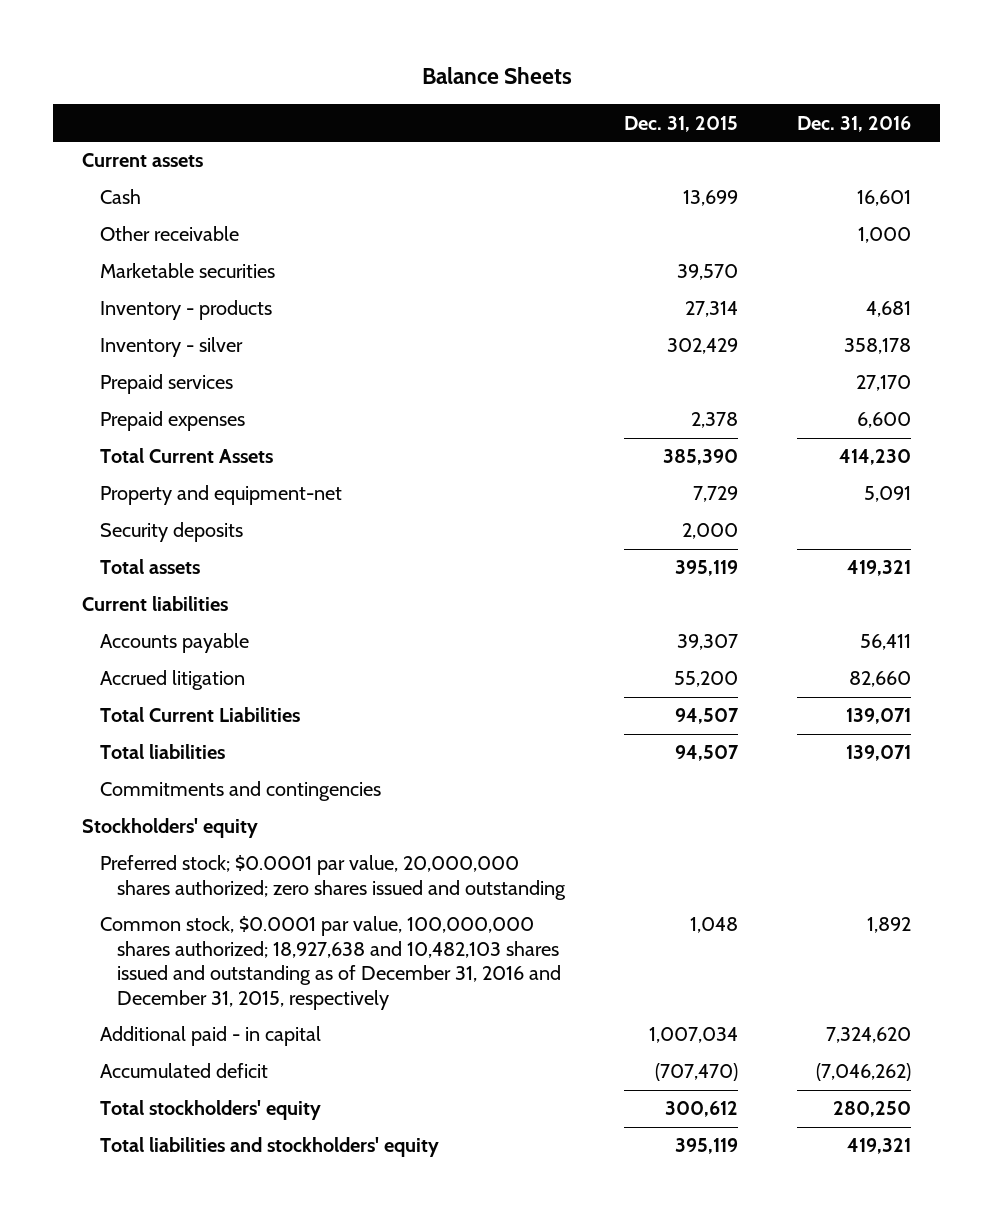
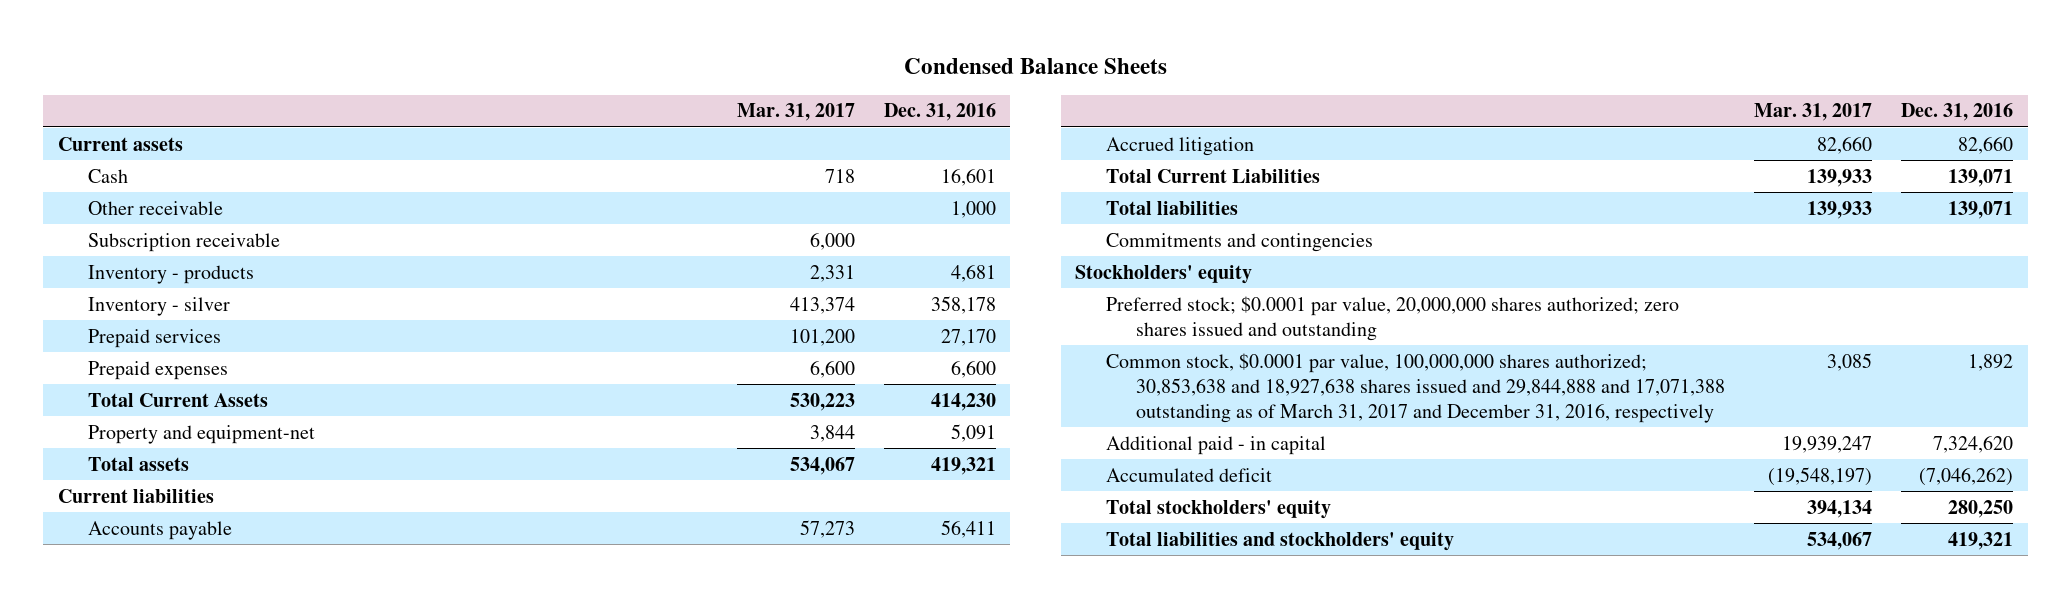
- Balance Sheets
+ Condensed Balance Sheets
- | Dec. 31, 2015 | Dec. 31, 2016
+ | Mar. 31, 2017 | Dec. 31, 2016
- Marketable securities | 39,570 |
+ Subscription receivable | 6,000 |
- Security deposits | 2,000 |
- Common stock, $0.0001 par value, 100,000,000 shares authorized; 18,927,638 and 10,482,103 shares issued and outstanding as of December 31, 2016 and December 31, 2015, respectively | 1,048 | 1,892
+ Common stock, $0.0001 par value, 100,000,000 shares authorized; 30,853,638 and 18,927,638 shares issued and 29,844,888 and 17,071,388 outstanding as of March 31, 2017 and December 31, 2016, respectively | 3,085 | 1,892

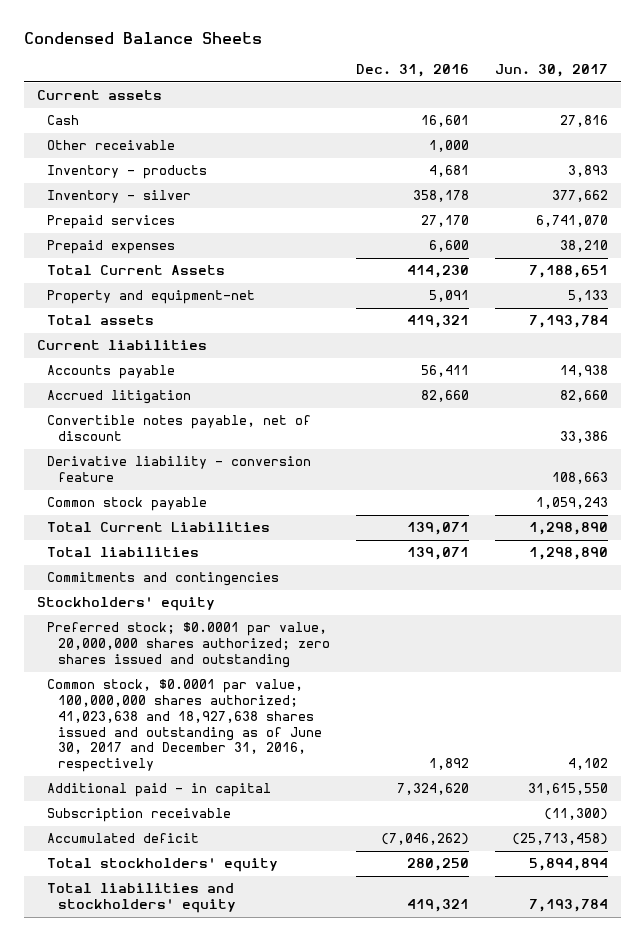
- | Mar. 31, 2017 | Dec. 31, 2016
+ | Dec. 31, 2016 | Jun. 30, 2017
+ Convertible notes payable, net of discount | | 33,386
+ Derivative liability - conversion feature | | 108,663
+ Common stock payable | | 1,059,243
- Common stock, $0.0001 par value, 100,000,000 shares authorized; 30,853,638 and 18,927,638 shares issued and 29,844,888 and 17,071,388 outstanding as of March 31, 2017 and December 31, 2016, respectively | 3,085 | 1,892
+ Common stock, $0.0001 par value, 100,000,000 shares authorized; 41,023,638 and 18,927,638 shares issued and outstanding as of June 30, 2017 and December 31, 2016, respectively | 1,892 | 4,102
moved down: Subscription receivable | | (11,300)

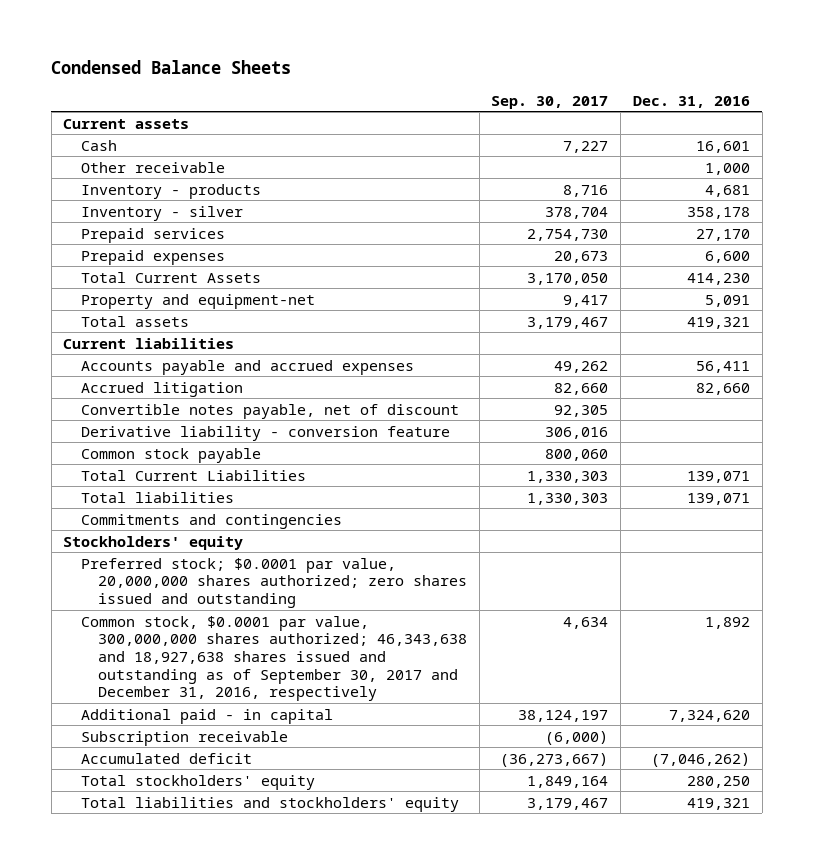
- | Dec. 31, 2016 | Jun. 30, 2017
+ | Sep. 30, 2017 | Dec. 31, 2016
- Accounts payable | 56,411 | 14,938
+ Accounts payable and accrued expenses | 49,262 | 56,411
- Common stock, $0.0001 par value, 100,000,000 shares authorized; 41,023,638 and 18,927,638 shares issued and outstanding as of June 30, 2017 and December 31, 2016, respectively | 1,892 | 4,102
+ Common stock, $0.0001 par value, 300,000,000 shares authorized; 46,343,638 and 18,927,638 shares issued and outstanding as of September 30, 2017 and December 31, 2016, respectively | 4,634 | 1,892

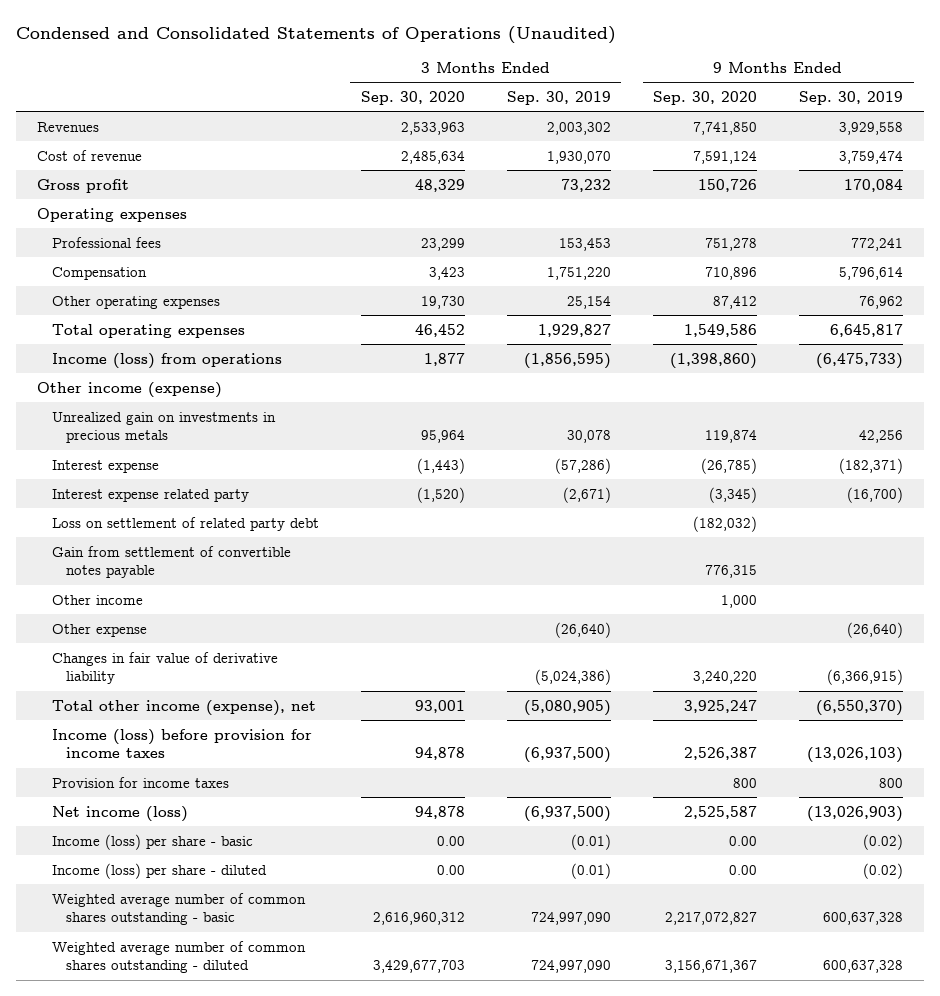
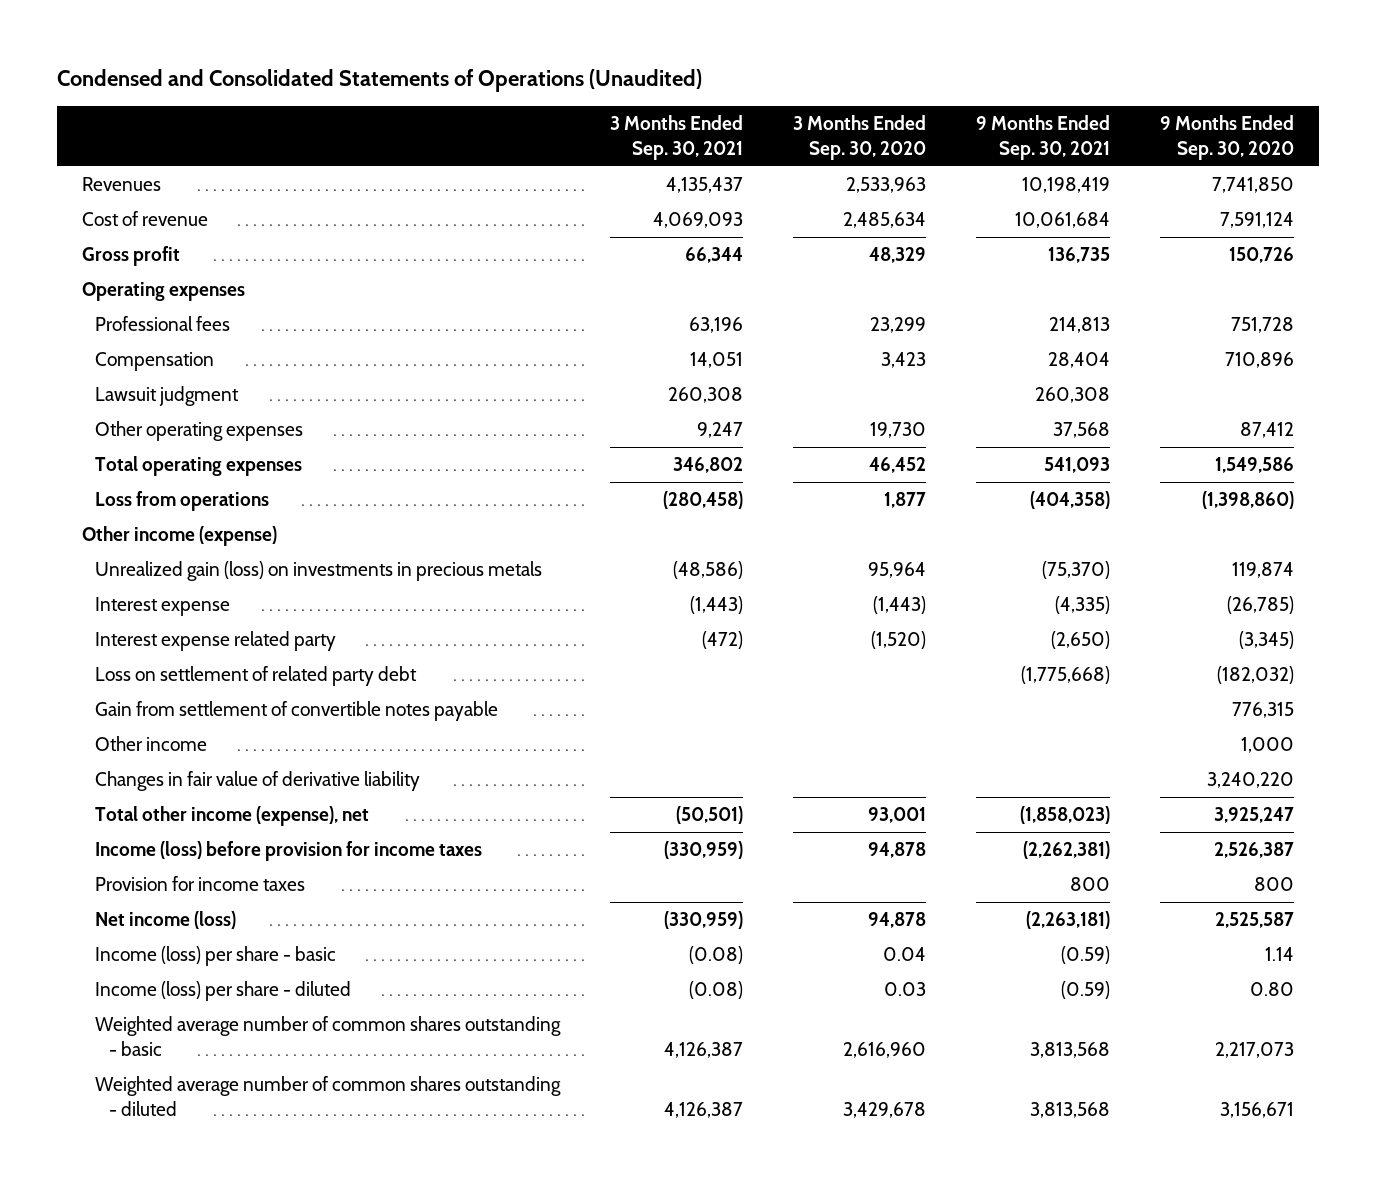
- | 3 Months Ended Sep. 30, 2020 | 3 Months Ended Sep. 30, 2019 | 9 Months Ended Sep. 30, 2020 | 9 Months Ended Sep. 30, 2019
+ | 3 Months Ended Sep. 30, 2021 | 3 Months Ended Sep. 30, 2020 | 9 Months Ended Sep. 30, 2021 | 9 Months Ended Sep. 30, 2020
- Professional fees | 23,299 | 153,453 | 751,278 | 772,241
+ Professional fees | 63,196 | 23,299 | 214,813 | 751,728
+ Lawsuit judgment | 260,308 | | 260,308 |
- Income (loss) from operations | 1,877 | (1,856,595) | (1,398,860) | (6,475,733)
+ Loss from operations | (280,458) | 1,877 | (404,358) | (1,398,860)
- Unrealized gain on investments in precious metals | 95,964 | 30,078 | 119,874 | 42,256
+ Unrealized gain (loss) on investments in precious metals | (48,586) | 95,964 | (75,370) | 119,874
- Other expense | | (26,640) | | (26,640)
- Income (loss) per share - basic | 0.00 | (0.01) | 0.00 | (0.02)
- Income (loss) per share - diluted | 0.00 | (0.01) | 0.00 | (0.02)
- Weighted average number of common shares outstanding - basic | 2,616,960,312 | 724,997,090 | 2,217,072,827 | 600,637,328
- Weighted average number of common shares outstanding - diluted | 3,429,677,703 | 724,997,090 | 3,156,671,367 | 600,637,328
+ Income (loss) per share - basic | (0.08) | 0.04 | (0.59) | 1.14
+ Income (loss) per share - diluted | (0.08) | 0.03 | (0.59) | 0.80
+ Weighted average number of common shares outstanding - basic | 4,126,387 | 2,616,960 | 3,813,568 | 2,217,073
+ Weighted average number of common shares outstanding - diluted | 4,126,387 | 3,429,678 | 3,813,568 | 3,156,671

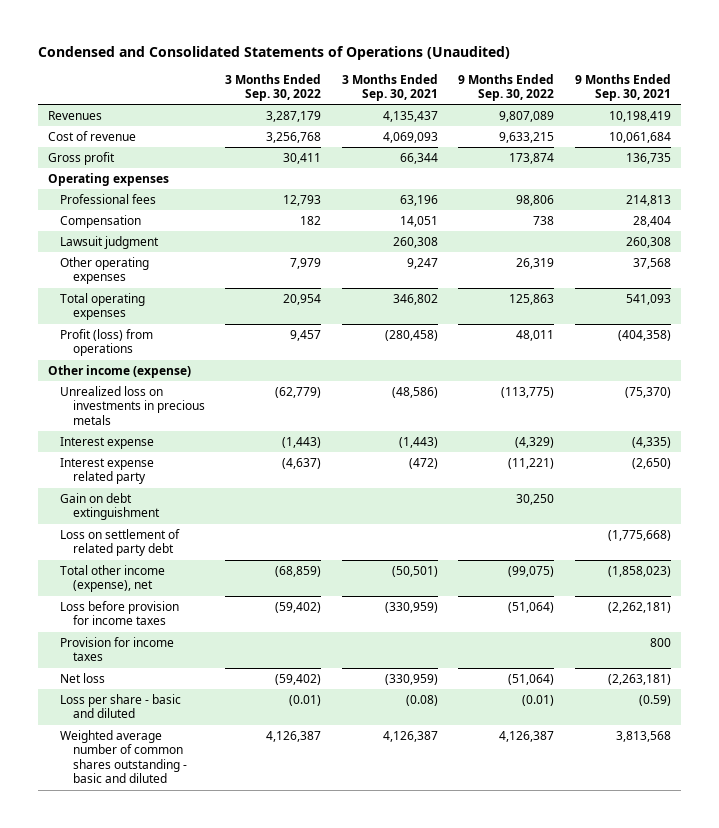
- | 3 Months Ended Sep. 30, 2021 | 3 Months Ended Sep. 30, 2020 | 9 Months Ended Sep. 30, 2021 | 9 Months Ended Sep. 30, 2020
+ | 3 Months Ended Sep. 30, 2022 | 3 Months Ended Sep. 30, 2021 | 9 Months Ended Sep. 30, 2022 | 9 Months Ended Sep. 30, 2021
- Loss from operations | (280,458) | 1,877 | (404,358) | (1,398,860)
+ Profit (loss) from operations | 9,457 | (280,458) | 48,011 | (404,358)
- Unrealized gain (loss) on investments in precious metals | (48,586) | 95,964 | (75,370) | 119,874
+ Unrealized loss on investments in precious metals | (62,779) | (48,586) | (113,775) | (75,370)
+ Gain on debt extinguishment | | | 30,250 |
- Gain from settlement of convertible notes payable | | | | 776,315
- Other income | | | | 1,000
- Changes in fair value of derivative liability | | | | 3,240,220
- Income (loss) before provision for income taxes | (330,959) | 94,878 | (2,262,381) | 2,526,387
+ Loss before provision for income taxes | (59,402) | (330,959) | (51,064) | (2,262,181)
- Net income (loss) | (330,959) | 94,878 | (2,263,181) | 2,525,587
- Income (loss) per share - basic | (0.08) | 0.04 | (0.59) | 1.14
- Income (loss) per share - diluted | (0.08) | 0.03 | (0.59) | 0.80
- Weighted average number of common shares outstanding - basic | 4,126,387 | 2,616,960 | 3,813,568 | 2,217,073
- Weighted average number of common shares outstanding - diluted | 4,126,387 | 3,429,678 | 3,813,568 | 3,156,671
+ Net loss | (59,402) | (330,959) | (51,064) | (2,263,181)
+ Loss per share - basic and diluted | (0.01) | (0.08) | (0.01) | (0.59)
+ Weighted average number of common shares outstanding - basic and diluted | 4,126,387 | 4,126,387 | 4,126,387 | 3,813,568

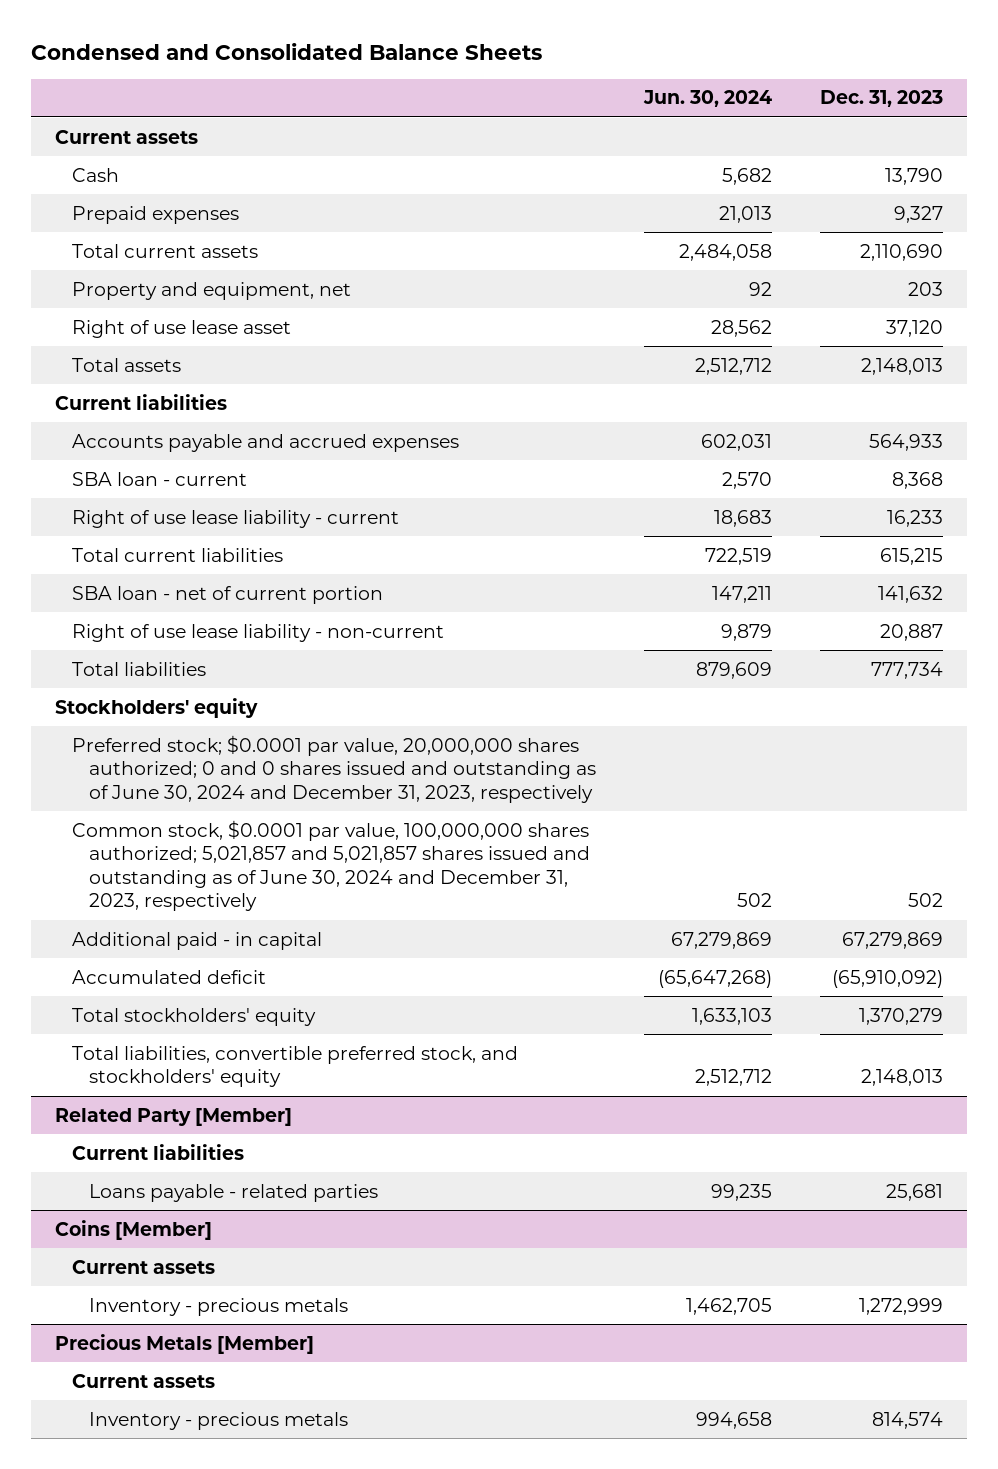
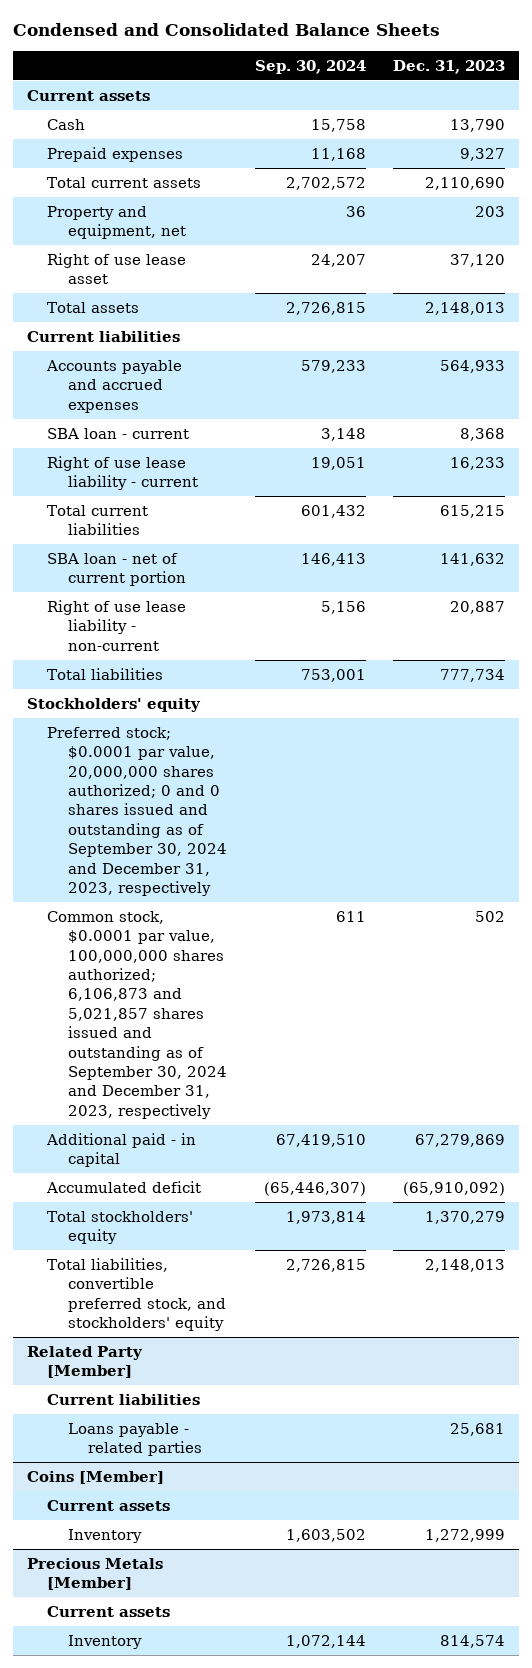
- | Jun. 30, 2024 | Dec. 31, 2023
+ | Sep. 30, 2024 | Dec. 31, 2023
- Preferred stock; $0.0001 par value, 20,000,000 shares authorized; 0 and 0 shares issued and outstanding as of June 30, 2024 and December 31, 2023, respectively
- Common stock, $0.0001 par value, 100,000,000 shares authorized; 5,021,857 and 5,021,857 shares issued and outstanding as of June 30, 2024 and December 31, 2023, respectively | 502 | 502
+ Preferred stock; $0.0001 par value, 20,000,000 shares authorized; 0 and 0 shares issued and outstanding as of September 30, 2024 and December 31, 2023, respectively
+ Common stock, $0.0001 par value, 100,000,000 shares authorized; 6,106,873 and 5,021,857 shares issued and outstanding as of September 30, 2024 and December 31, 2023, respectively | 611 | 502
@ Coins [Member]
- Inventory - precious metals | 1,462,705 | 1,272,999
+ Inventory | 1,603,502 | 1,272,999
@ Precious Metals [Member]
- Inventory - precious metals | 994,658 | 814,574
+ Inventory | 1,072,144 | 814,574

